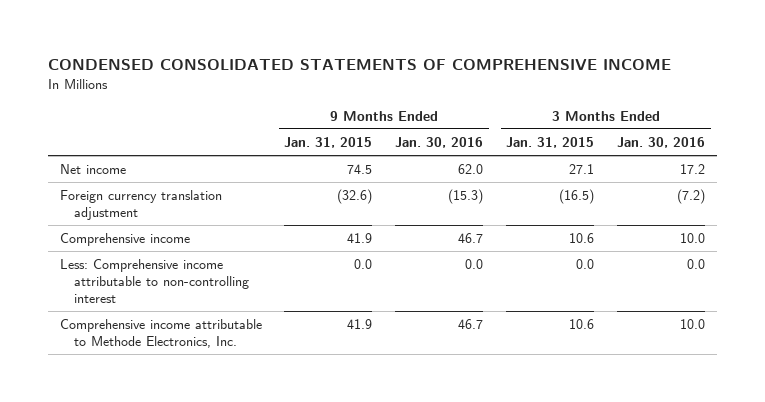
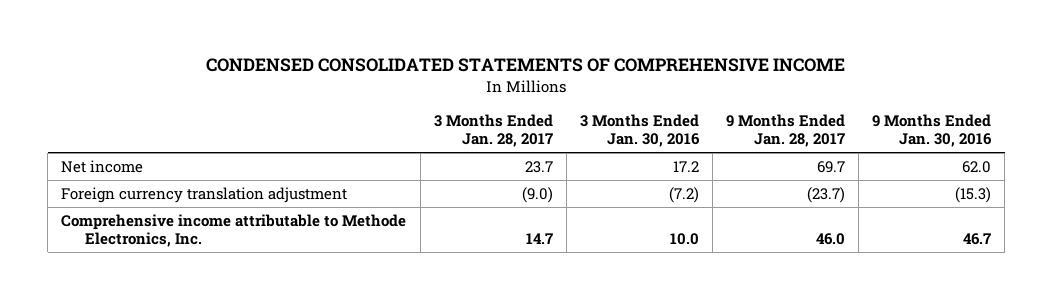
- | 9 Months Ended Jan. 31, 2015 | 9 Months Ended Jan. 30, 2016 | 3 Months Ended Jan. 31, 2015 | 3 Months Ended Jan. 30, 2016
+ | 3 Months Ended Jan. 28, 2017 | 3 Months Ended Jan. 30, 2016 | 9 Months Ended Jan. 28, 2017 | 9 Months Ended Jan. 30, 2016
- Comprehensive income | 41.9 | 46.7 | 10.6 | 10.0
- Less: Comprehensive income attributable to non-controlling interest | 0.0 | 0.0 | 0.0 | 0.0

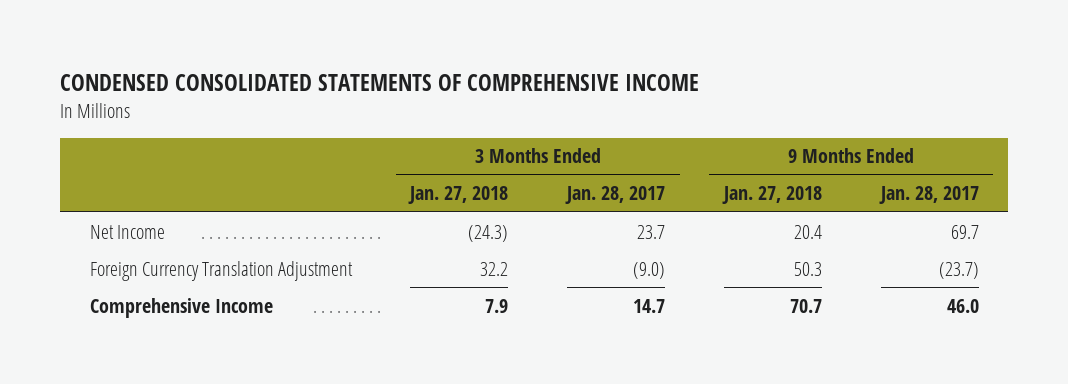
- | 3 Months Ended Jan. 28, 2017 | 3 Months Ended Jan. 30, 2016 | 9 Months Ended Jan. 28, 2017 | 9 Months Ended Jan. 30, 2016
+ | 3 Months Ended Jan. 27, 2018 | 3 Months Ended Jan. 28, 2017 | 9 Months Ended Jan. 27, 2018 | 9 Months Ended Jan. 28, 2017
- Net income | 23.7 | 17.2 | 69.7 | 62.0
- Foreign currency translation adjustment | (9.0) | (7.2) | (23.7) | (15.3)
- Comprehensive income attributable to Methode Electronics, Inc. | 14.7 | 10.0 | 46.0 | 46.7
+ Net Income | (24.3) | 23.7 | 20.4 | 69.7
+ Foreign Currency Translation Adjustment | 32.2 | (9.0) | 50.3 | (23.7)
+ Comprehensive Income | 7.9 | 14.7 | 70.7 | 46.0

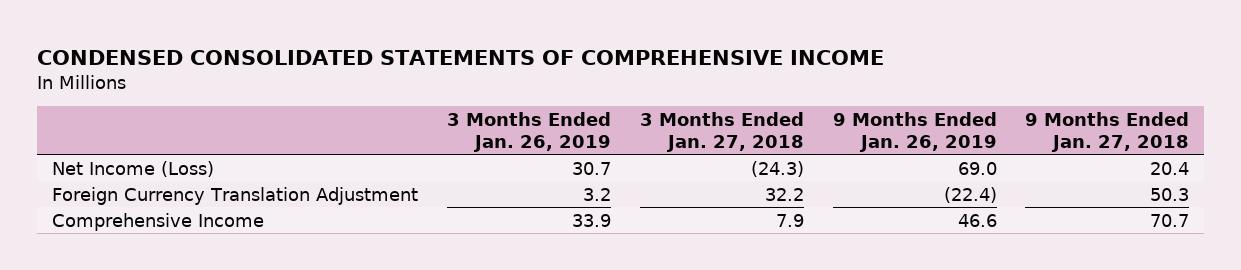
- | 3 Months Ended Jan. 27, 2018 | 3 Months Ended Jan. 28, 2017 | 9 Months Ended Jan. 27, 2018 | 9 Months Ended Jan. 28, 2017
+ | 3 Months Ended Jan. 26, 2019 | 3 Months Ended Jan. 27, 2018 | 9 Months Ended Jan. 26, 2019 | 9 Months Ended Jan. 27, 2018
- Net Income | (24.3) | 23.7 | 20.4 | 69.7
+ Net Income (Loss) | 30.7 | (24.3) | 69.0 | 20.4

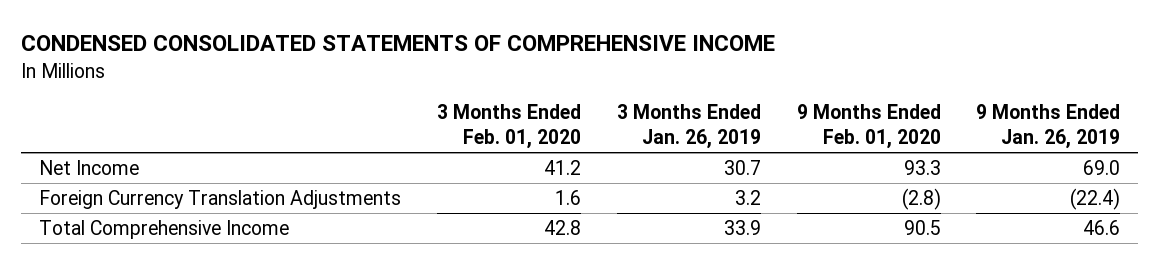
- | 3 Months Ended Jan. 26, 2019 | 3 Months Ended Jan. 27, 2018 | 9 Months Ended Jan. 26, 2019 | 9 Months Ended Jan. 27, 2018
+ | 3 Months Ended Feb. 01, 2020 | 3 Months Ended Jan. 26, 2019 | 9 Months Ended Feb. 01, 2020 | 9 Months Ended Jan. 26, 2019
- Net Income (Loss) | 30.7 | (24.3) | 69.0 | 20.4
- Foreign Currency Translation Adjustment | 3.2 | 32.2 | (22.4) | 50.3
- Comprehensive Income | 33.9 | 7.9 | 46.6 | 70.7
+ Net Income | 41.2 | 30.7 | 93.3 | 69.0
+ Foreign Currency Translation Adjustments | 1.6 | 3.2 | (2.8) | (22.4)
+ Total Comprehensive Income | 42.8 | 33.9 | 90.5 | 46.6

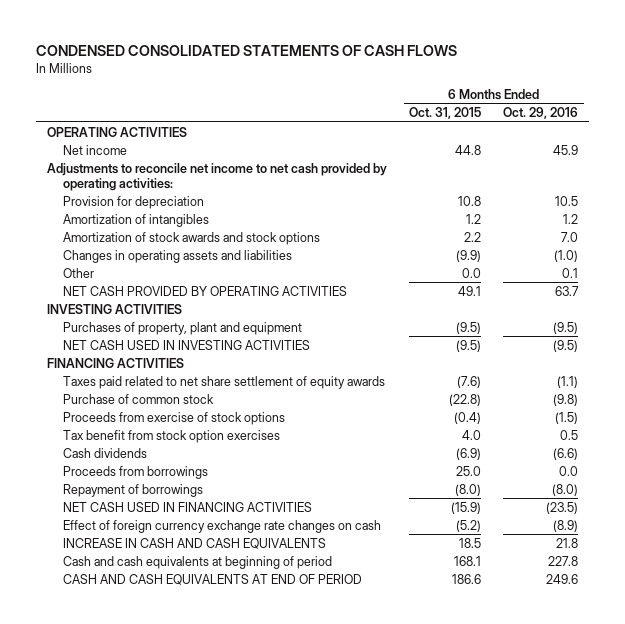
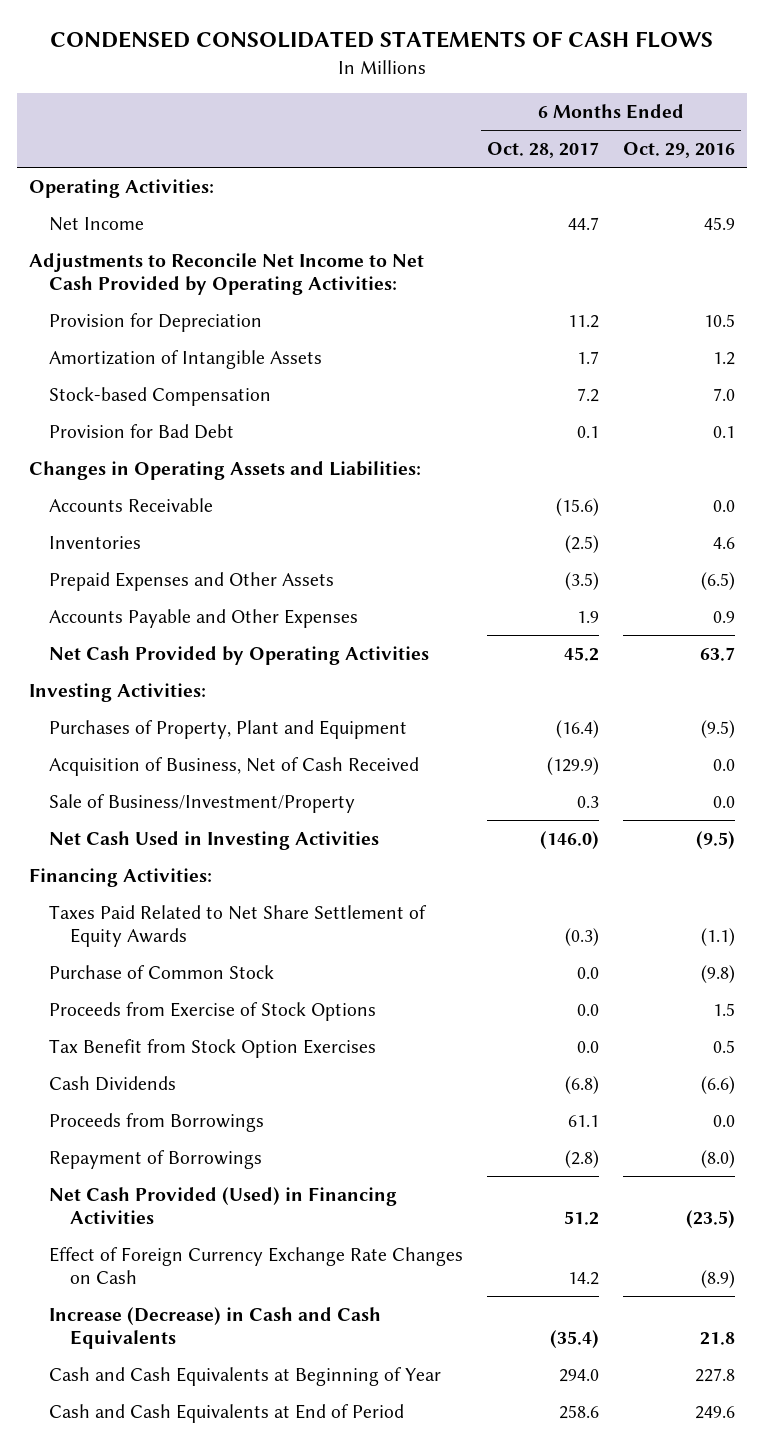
- | 6 Months Ended Oct. 31, 2015 | 6 Months Ended Oct. 29, 2016
+ | 6 Months Ended Oct. 28, 2017 | 6 Months Ended Oct. 29, 2016
- OPERATING ACTIVITIES
- Net income | 44.8 | 45.9
- Adjustments to reconcile net income to net cash provided by operating activities:
- Provision for depreciation | 10.8 | 10.5
- Amortization of intangibles | 1.2 | 1.2
- Amortization of stock awards and stock options | 2.2 | 7.0
- Changes in operating assets and liabilities | (9.9) | (1.0)
- Other | 0.0 | 0.1
- NET CASH PROVIDED BY OPERATING ACTIVITIES | 49.1 | 63.7
- INVESTING ACTIVITIES
- Purchases of property, plant and equipment | (9.5) | (9.5)
- NET CASH USED IN INVESTING ACTIVITIES | (9.5) | (9.5)
- FINANCING ACTIVITIES
- Taxes paid related to net share settlement of equity awards | (7.6) | (1.1)
- Purchase of common stock | (22.8) | (9.8)
- Proceeds from exercise of stock options | (0.4) | (1.5)
- Tax benefit from stock option exercises | 4.0 | 0.5
- Cash dividends | (6.9) | (6.6)
- Proceeds from borrowings | 25.0 | 0.0
- Repayment of borrowings | (8.0) | (8.0)
- NET CASH USED IN FINANCING ACTIVITIES | (15.9) | (23.5)
- Effect of foreign currency exchange rate changes on cash | (5.2) | (8.9)
- INCREASE IN CASH AND CASH EQUIVALENTS | 18.5 | 21.8
- Cash and cash equivalents at beginning of period | 168.1 | 227.8
- CASH AND CASH EQUIVALENTS AT END OF PERIOD | 186.6 | 249.6
+ Operating Activities:
+ Net Income | 44.7 | 45.9
+ Adjustments to Reconcile Net Income to Net Cash Provided by Operating Activities:
+ Provision for Depreciation | 11.2 | 10.5
+ Amortization of Intangible Assets | 1.7 | 1.2
+ Stock-based Compensation | 7.2 | 7.0
+ Provision for Bad Debt | 0.1 | 0.1
+ Changes in Operating Assets and Liabilities:
+ Accounts Receivable | (15.6) | 0.0
+ Inventories | (2.5) | 4.6
+ Prepaid Expenses and Other Assets | (3.5) | (6.5)
+ Accounts Payable and Other Expenses | 1.9 | 0.9
+ Net Cash Provided by Operating Activities | 45.2 | 63.7
+ Investing Activities:
+ Purchases of Property, Plant and Equipment | (16.4) | (9.5)
+ Acquisition of Business, Net of Cash Received | (129.9) | 0.0
+ Sale of Business/Investment/Property | 0.3 | 0.0
+ Net Cash Used in Investing Activities | (146.0) | (9.5)
+ Financing Activities:
+ Taxes Paid Related to Net Share Settlement of Equity Awards | (0.3) | (1.1)
+ Purchase of Common Stock | 0.0 | (9.8)
+ Proceeds from Exercise of Stock Options | 0.0 | 1.5
+ Tax Benefit from Stock Option Exercises | 0.0 | 0.5
+ Cash Dividends | (6.8) | (6.6)
+ Proceeds from Borrowings | 61.1 | 0.0
+ Repayment of Borrowings | (2.8) | (8.0)
+ Net Cash Provided (Used) in Financing Activities | 51.2 | (23.5)
+ Effect of Foreign Currency Exchange Rate Changes on Cash | 14.2 | (8.9)
+ Increase (Decrease) in Cash and Cash Equivalents | (35.4) | 21.8
+ Cash and Cash Equivalents at Beginning of Year | 294.0 | 227.8
+ Cash and Cash Equivalents at End of Period | 258.6 | 249.6

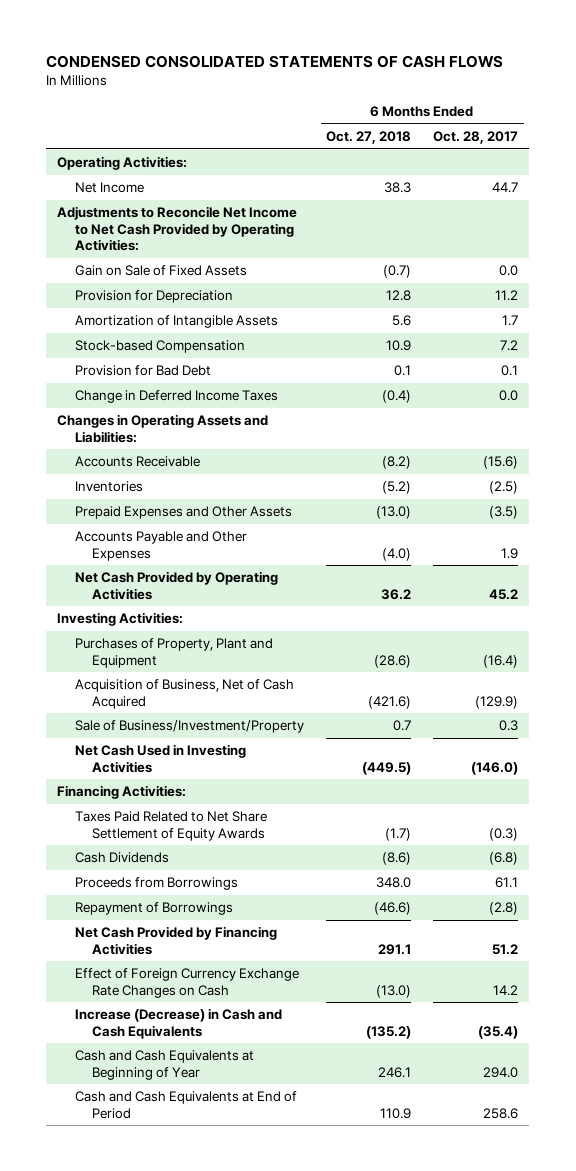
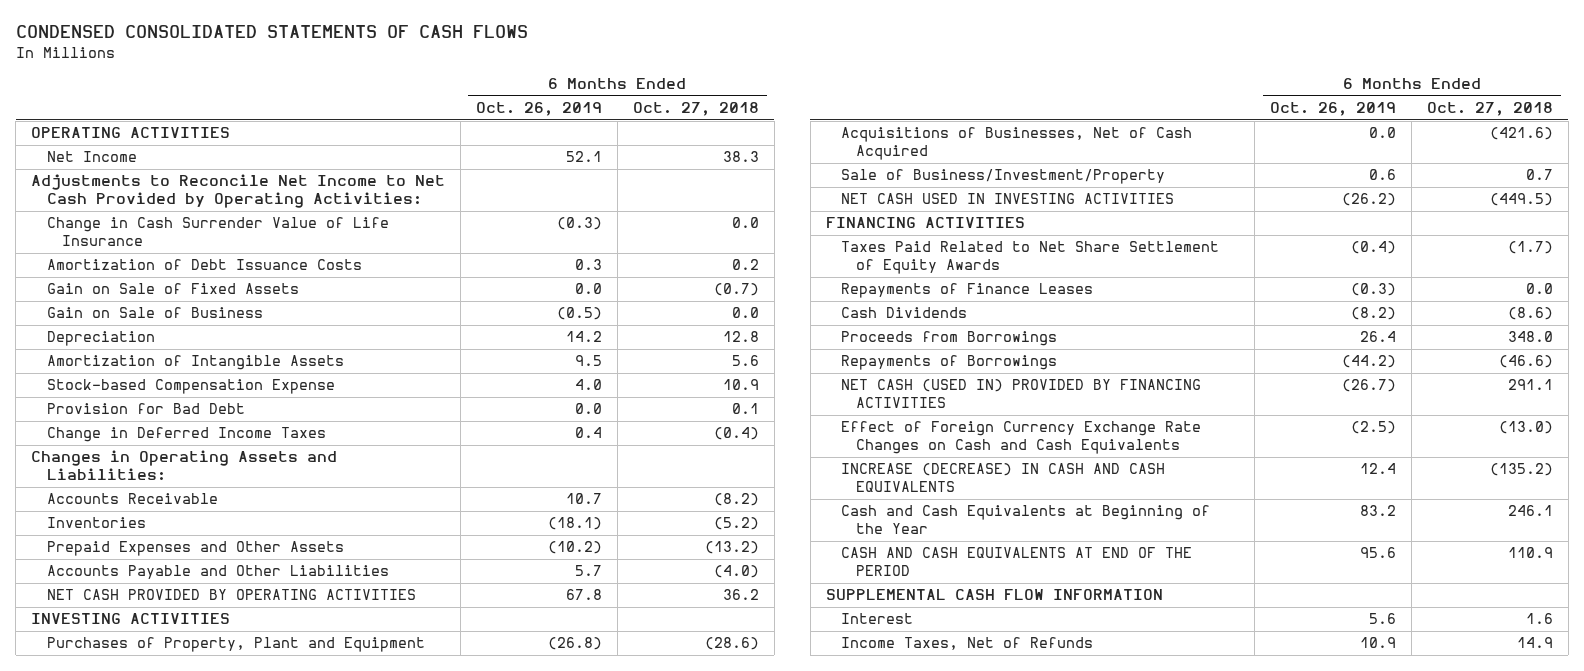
- | 6 Months Ended Oct. 27, 2018 | 6 Months Ended Oct. 28, 2017
+ | 6 Months Ended Oct. 26, 2019 | 6 Months Ended Oct. 27, 2018
- Operating Activities:
+ OPERATING ACTIVITIES
+ Change in Cash Surrender Value of Life Insurance | (0.3) | 0.0
+ Amortization of Debt Issuance Costs | 0.3 | 0.2
- Provision for Depreciation | 12.8 | 11.2
+ Gain on Sale of Business | (0.5) | 0.0
+ Depreciation | 14.2 | 12.8
- Stock-based Compensation | 10.9 | 7.2
+ Stock-based Compensation Expense | 4.0 | 10.9
- Prepaid Expenses and Other Assets | (13.0) | (3.5)
- Accounts Payable and Other Expenses | (4.0) | 1.9
- Net Cash Provided by Operating Activities | 36.2 | 45.2
- Investing Activities:
+ Prepaid Expenses and Other Assets | (10.2) | (13.2)
+ Accounts Payable and Other Liabilities | 5.7 | (4.0)
+ NET CASH PROVIDED BY OPERATING ACTIVITIES | 67.8 | 36.2
+ INVESTING ACTIVITIES
- Acquisition of Business, Net of Cash Acquired | (421.6) | (129.9)
+ Acquisitions of Businesses, Net of Cash Acquired | 0.0 | (421.6)
- Net Cash Used in Investing Activities | (449.5) | (146.0)
- Financing Activities:
+ NET CASH USED IN INVESTING ACTIVITIES | (26.2) | (449.5)
+ FINANCING ACTIVITIES
+ Repayments of Finance Leases | (0.3) | 0.0
- Repayment of Borrowings | (46.6) | (2.8)
- Net Cash Provided by Financing Activities | 291.1 | 51.2
- Effect of Foreign Currency Exchange Rate Changes on Cash | (13.0) | 14.2
- Increase (Decrease) in Cash and Cash Equivalents | (135.2) | (35.4)
- Cash and Cash Equivalents at Beginning of Year | 246.1 | 294.0
- Cash and Cash Equivalents at End of Period | 110.9 | 258.6
+ Repayments of Borrowings | (44.2) | (46.6)
+ NET CASH (USED IN) PROVIDED BY FINANCING ACTIVITIES | (26.7) | 291.1
+ Effect of Foreign Currency Exchange Rate Changes on Cash and Cash Equivalents | (2.5) | (13.0)
+ INCREASE (DECREASE) IN CASH AND CASH EQUIVALENTS | 12.4 | (135.2)
+ Cash and Cash Equivalents at Beginning of the Year | 83.2 | 246.1
+ CASH AND CASH EQUIVALENTS AT END OF THE PERIOD | 95.6 | 110.9
+ SUPPLEMENTAL CASH FLOW INFORMATION
+ Interest | 5.6 | 1.6
+ Income Taxes, Net of Refunds | 10.9 | 14.9

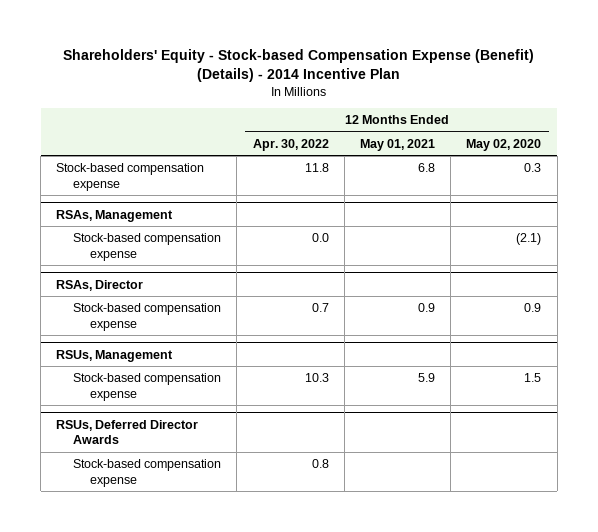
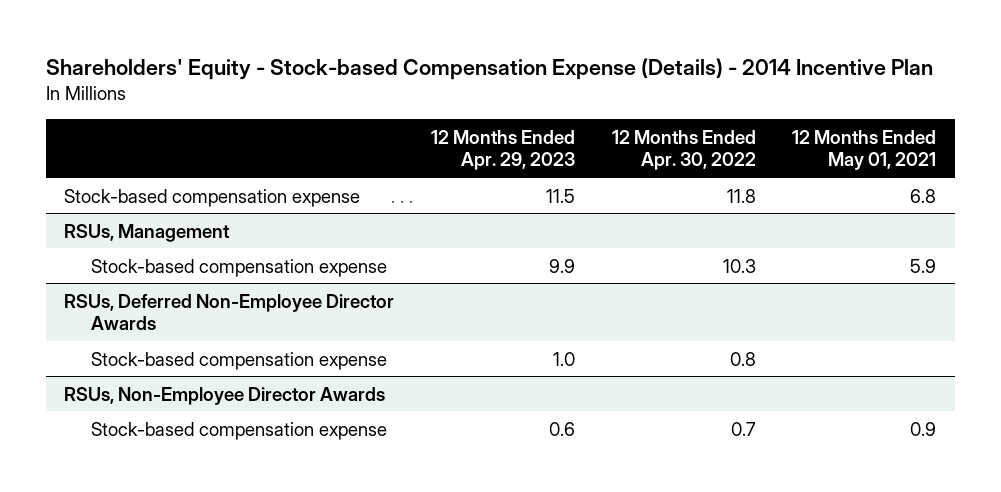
- Shareholders' Equity - Stock-based Compensation Expense (Benefit) (Details) - 2014 Incentive Plan
+ Shareholders' Equity - Stock-based Compensation Expense (Details) - 2014 Incentive Plan
- | 12 Months Ended Apr. 30, 2022 | 12 Months Ended May 01, 2021 | 12 Months Ended May 02, 2020
+ | 12 Months Ended Apr. 29, 2023 | 12 Months Ended Apr. 30, 2022 | 12 Months Ended May 01, 2021
- RSAs, Management
- Stock-based compensation expense | 0.0 | | (2.1)
- RSAs, Director
- Stock-based compensation expense | 0.7 | 0.9 | 0.9
- RSUs, Deferred Director Awards
+ RSUs, Deferred Non-Employee Director Awards
+ RSUs, Non-Employee Director Awards
+ Stock-based compensation expense | 0.6 | 0.7 | 0.9

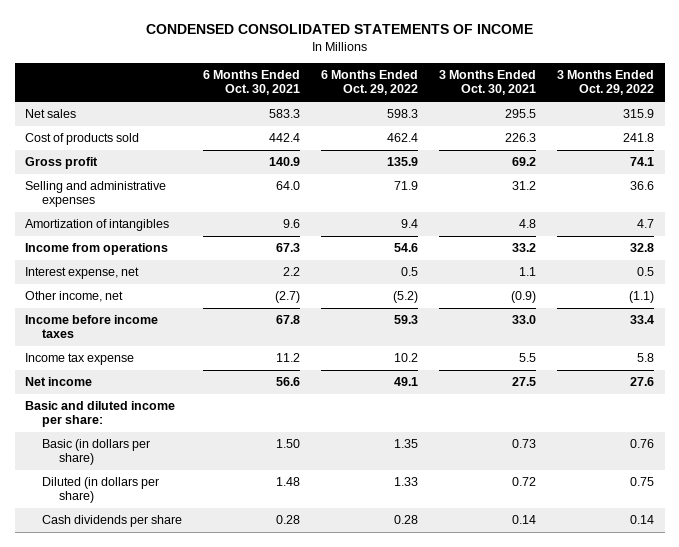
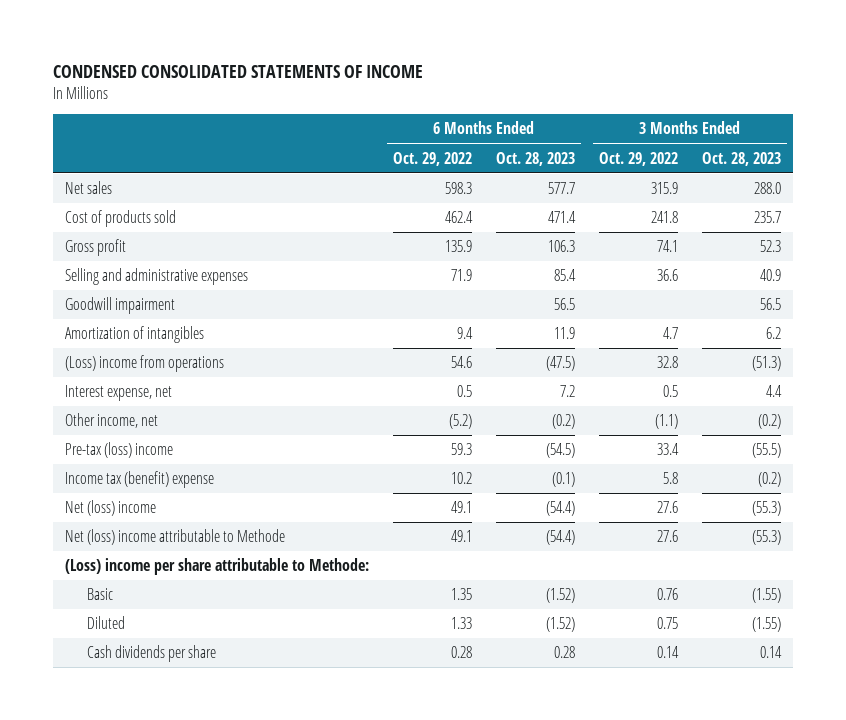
- | 6 Months Ended Oct. 30, 2021 | 6 Months Ended Oct. 29, 2022 | 3 Months Ended Oct. 30, 2021 | 3 Months Ended Oct. 29, 2022
+ | 6 Months Ended Oct. 29, 2022 | 6 Months Ended Oct. 28, 2023 | 3 Months Ended Oct. 29, 2022 | 3 Months Ended Oct. 28, 2023
+ Goodwill impairment | | 56.5 | | 56.5
- Income from operations | 67.3 | 54.6 | 33.2 | 32.8
+ (Loss) income from operations | 54.6 | (47.5) | 32.8 | (51.3)
- Income before income taxes | 67.8 | 59.3 | 33.0 | 33.4
- Income tax expense | 11.2 | 10.2 | 5.5 | 5.8
- Net income | 56.6 | 49.1 | 27.5 | 27.6
- Basic and diluted income per share:
- Basic (in dollars per share) | 1.50 | 1.35 | 0.73 | 0.76
- Diluted (in dollars per share) | 1.48 | 1.33 | 0.72 | 0.75
+ Pre-tax (loss) income | 59.3 | (54.5) | 33.4 | (55.5)
+ Income tax (benefit) expense | 10.2 | (0.1) | 5.8 | (0.2)
+ Net (loss) income | 49.1 | (54.4) | 27.6 | (55.3)
+ Net (loss) income attributable to Methode | 49.1 | (54.4) | 27.6 | (55.3)
+ (Loss) income per share attributable to Methode:
+ Basic | 1.35 | (1.52) | 0.76 | (1.55)
+ Diluted | 1.33 | (1.52) | 0.75 | (1.55)

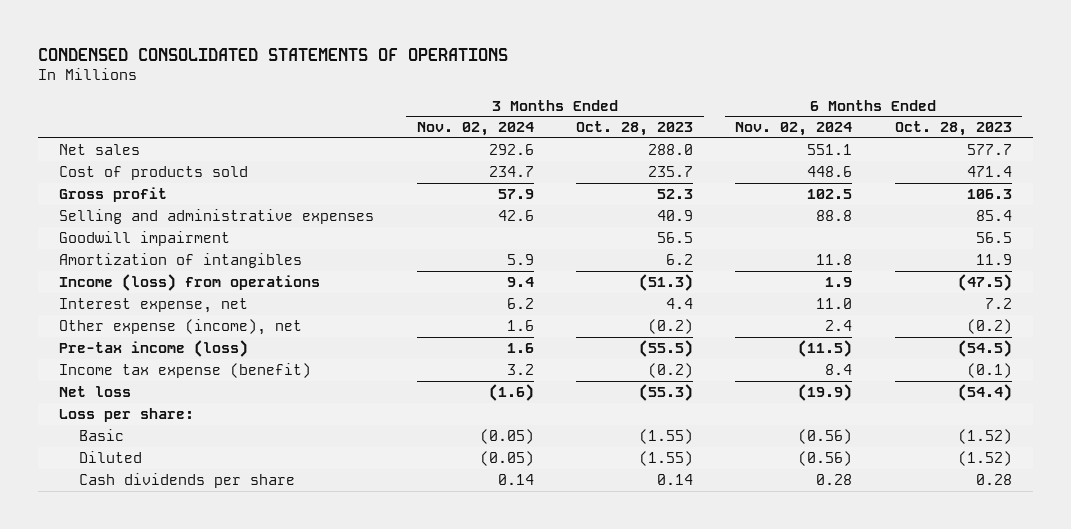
- CONDENSED CONSOLIDATED STATEMENTS OF INCOME
+ CONDENSED CONSOLIDATED STATEMENTS OF OPERATIONS
- | 6 Months Ended Oct. 29, 2022 | 6 Months Ended Oct. 28, 2023 | 3 Months Ended Oct. 29, 2022 | 3 Months Ended Oct. 28, 2023
+ | 3 Months Ended Nov. 02, 2024 | 3 Months Ended Oct. 28, 2023 | 6 Months Ended Nov. 02, 2024 | 6 Months Ended Oct. 28, 2023
- (Loss) income from operations | 54.6 | (47.5) | 32.8 | (51.3)
+ Income (loss) from operations | 9.4 | (51.3) | 1.9 | (47.5)
- Other income, net | (5.2) | (0.2) | (1.1) | (0.2)
- Pre-tax (loss) income | 59.3 | (54.5) | 33.4 | (55.5)
- Income tax (benefit) expense | 10.2 | (0.1) | 5.8 | (0.2)
- Net (loss) income | 49.1 | (54.4) | 27.6 | (55.3)
- Net (loss) income attributable to Methode | 49.1 | (54.4) | 27.6 | (55.3)
- (Loss) income per share attributable to Methode:
+ Other expense (income), net | 1.6 | (0.2) | 2.4 | (0.2)
+ Pre-tax income (loss) | 1.6 | (55.5) | (11.5) | (54.5)
+ Income tax expense (benefit) | 3.2 | (0.2) | 8.4 | (0.1)
+ Net loss | (1.6) | (55.3) | (19.9) | (54.4)
+ Loss per share:

